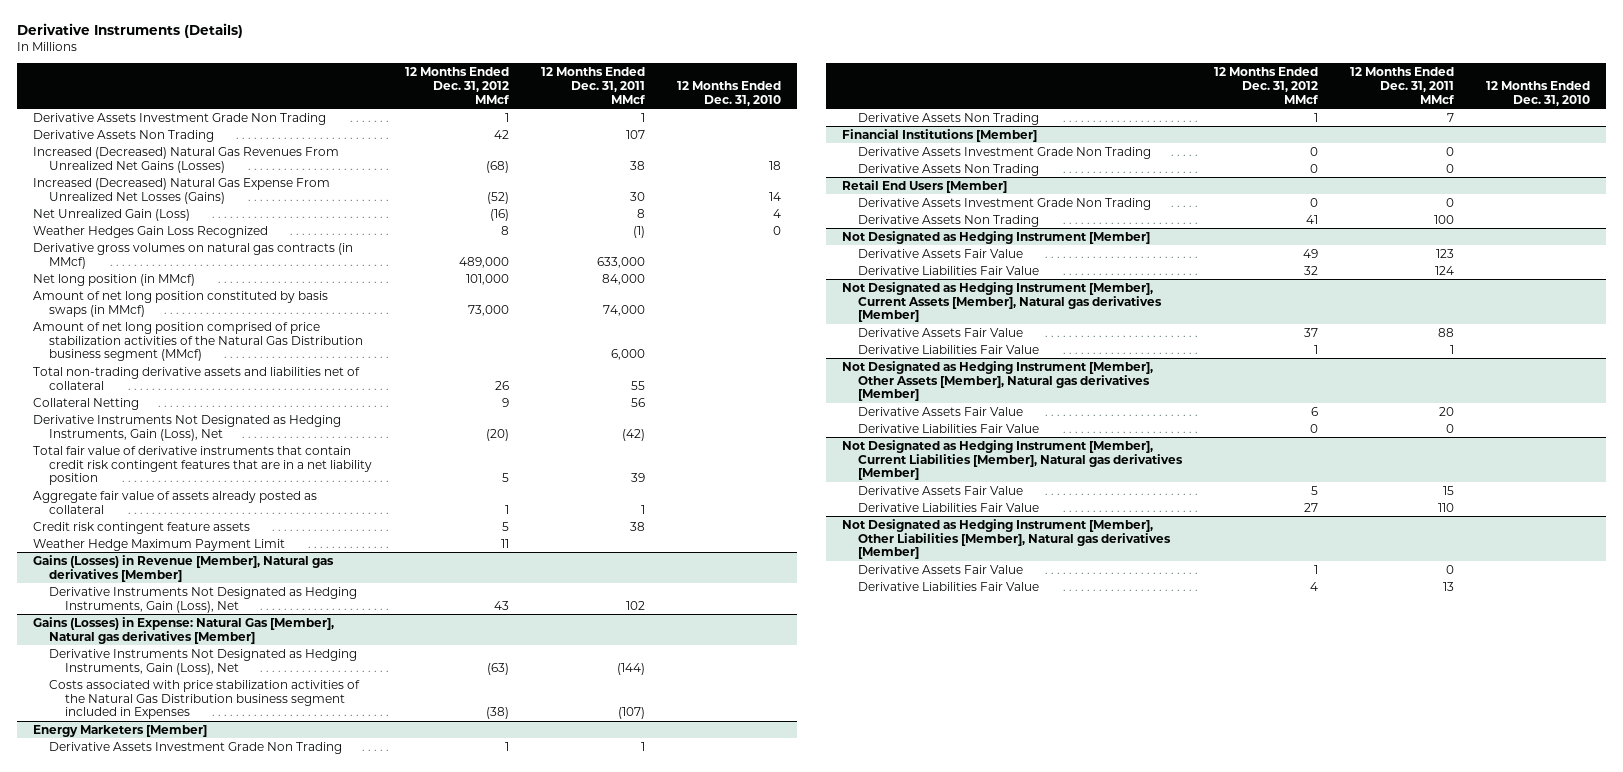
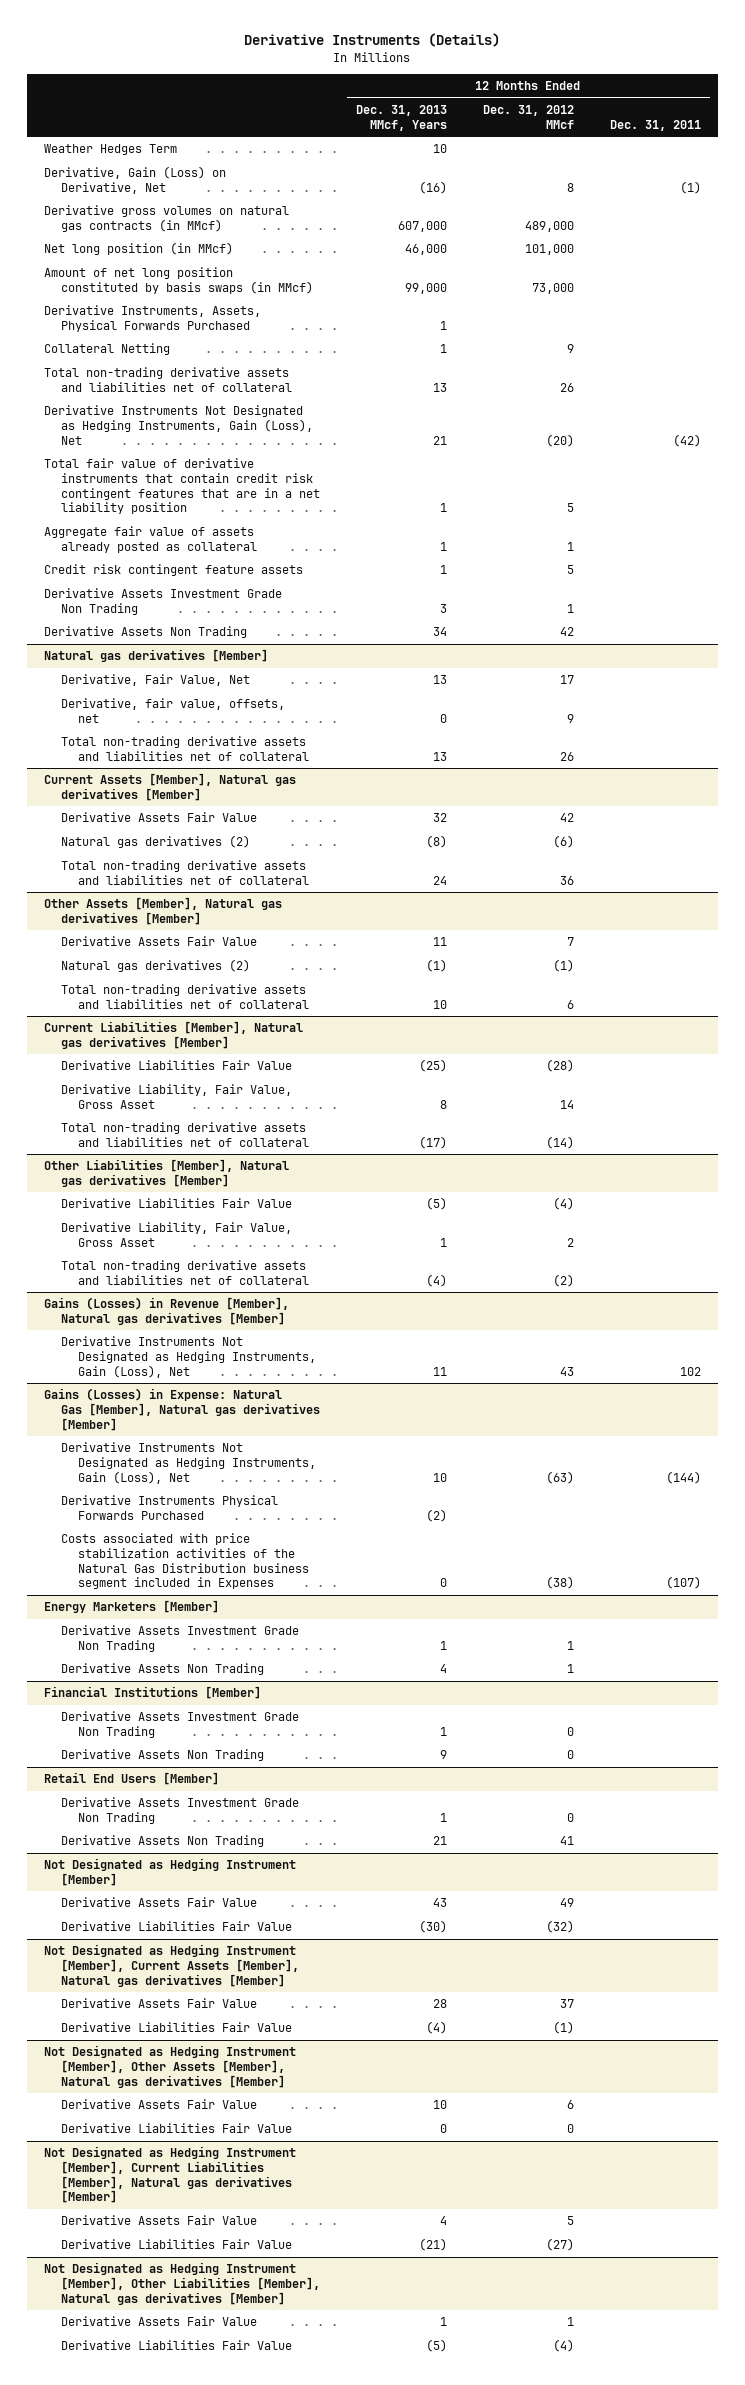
- | 12 Months Ended Dec. 31, 2012 MMcf | 12 Months Ended Dec. 31, 2011 MMcf | 12 Months Ended Dec. 31, 2010
+ | 12 Months Ended Dec. 31, 2013 MMcf, Years | 12 Months Ended Dec. 31, 2012 MMcf | 12 Months Ended Dec. 31, 2011
- Increased (Decreased) Natural Gas Revenues From Unrealized Net Gains (Losses) | (68) | 38 | 18
- Increased (Decreased) Natural Gas Expense From Unrealized Net Losses (Gains) | (52) | 30 | 14
- Net Unrealized Gain (Loss) | (16) | 8 | 4
- Weather Hedges Gain Loss Recognized | 8 | (1) | 0
+ Weather Hedges Term | 10 | |
+ Derivative, Gain (Loss) on Derivative, Net | (16) | 8 | (1)
- Amount of net long position comprised of price stabilization activities of the Natural Gas Distribution business segment (MMcf) | | 6,000 |
+ Derivative Instruments, Assets, Physical Forwards Purchased | 1 | |
moved down: Total non-trading derivative assets and liabilities net of collateral | 13 | 26 |
- Weather Hedge Maximum Payment Limit | 11 | |
moved down: Derivative Assets Investment Grade Non Trading | 3 | 1 |
moved down: Derivative Assets Non Trading | 34 | 42 |
+ Natural gas derivatives [Member]
+ Derivative, Fair Value, Net | 13 | 17 |
+ Derivative, fair value, offsets, net | 0 | 9 |
+ Total non-trading derivative assets and liabilities net of collateral | 13 | 26 |
+ Current Assets [Member], Natural gas derivatives [Member]
+ Derivative Assets Fair Value | 32 | 42 |
+ Natural gas derivatives (2) | (8) | (6) |
+ Total non-trading derivative assets and liabilities net of collateral | 24 | 36 |
+ Other Assets [Member], Natural gas derivatives [Member]
+ Derivative Assets Fair Value | 11 | 7 |
+ Natural gas derivatives (2) | (1) | (1) |
+ Total non-trading derivative assets and liabilities net of collateral | 10 | 6 |
+ Current Liabilities [Member], Natural gas derivatives [Member]
+ Derivative Liabilities Fair Value | (25) | (28) |
+ Derivative Liability, Fair Value, Gross Asset | 8 | 14 |
+ Total non-trading derivative assets and liabilities net of collateral | (17) | (14) |
+ Other Liabilities [Member], Natural gas derivatives [Member]
+ Derivative Liabilities Fair Value | (5) | (4) |
+ Derivative Liability, Fair Value, Gross Asset | 1 | 2 |
+ Total non-trading derivative assets and liabilities net of collateral | (4) | (2) |
@ Gains (Losses) in Expense: Natural Gas [Member], Natural gas derivatives [Member]
+ Derivative Instruments Physical Forwards Purchased | (2) | |
@ Not Designated as Hedging Instrument [Member]
- Derivative Liabilities Fair Value | 32 | 124 |
+ Derivative Liabilities Fair Value | (30) | (32) |
@ Not Designated as Hedging Instrument [Member], Current Assets [Member], Natural gas derivatives [Member]
- Derivative Liabilities Fair Value | 1 | 1 |
+ Derivative Liabilities Fair Value | (4) | (1) |
@ Not Designated as Hedging Instrument [Member], Current Liabilities [Member], Natural gas derivatives [Member]
- Derivative Liabilities Fair Value | 27 | 110 |
+ Derivative Liabilities Fair Value | (21) | (27) |
@ Not Designated as Hedging Instrument [Member], Other Liabilities [Member], Natural gas derivatives [Member]
- Derivative Liabilities Fair Value | 4 | 13 |
+ Derivative Liabilities Fair Value | (5) | (4) |

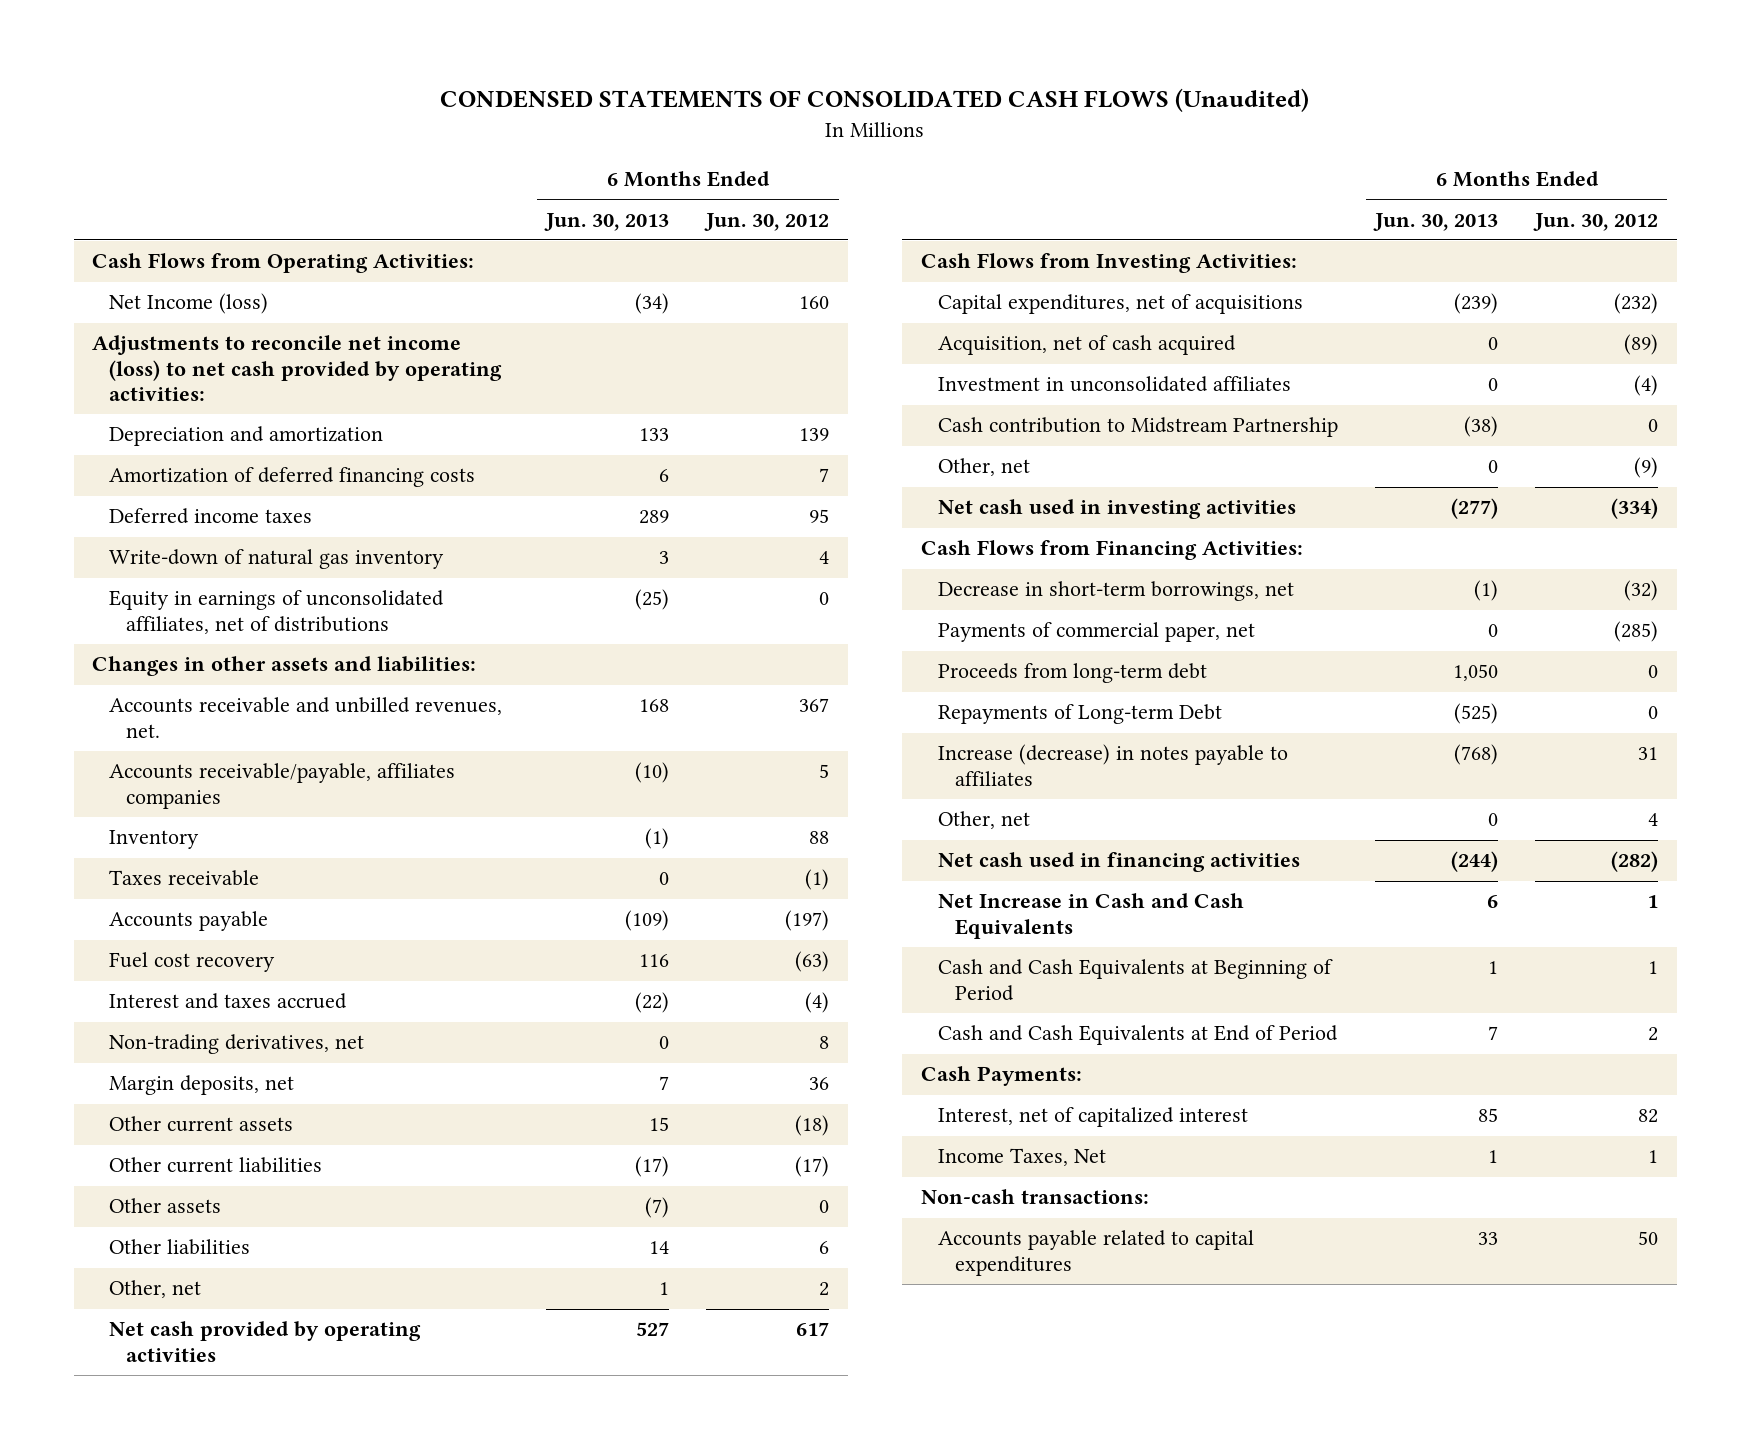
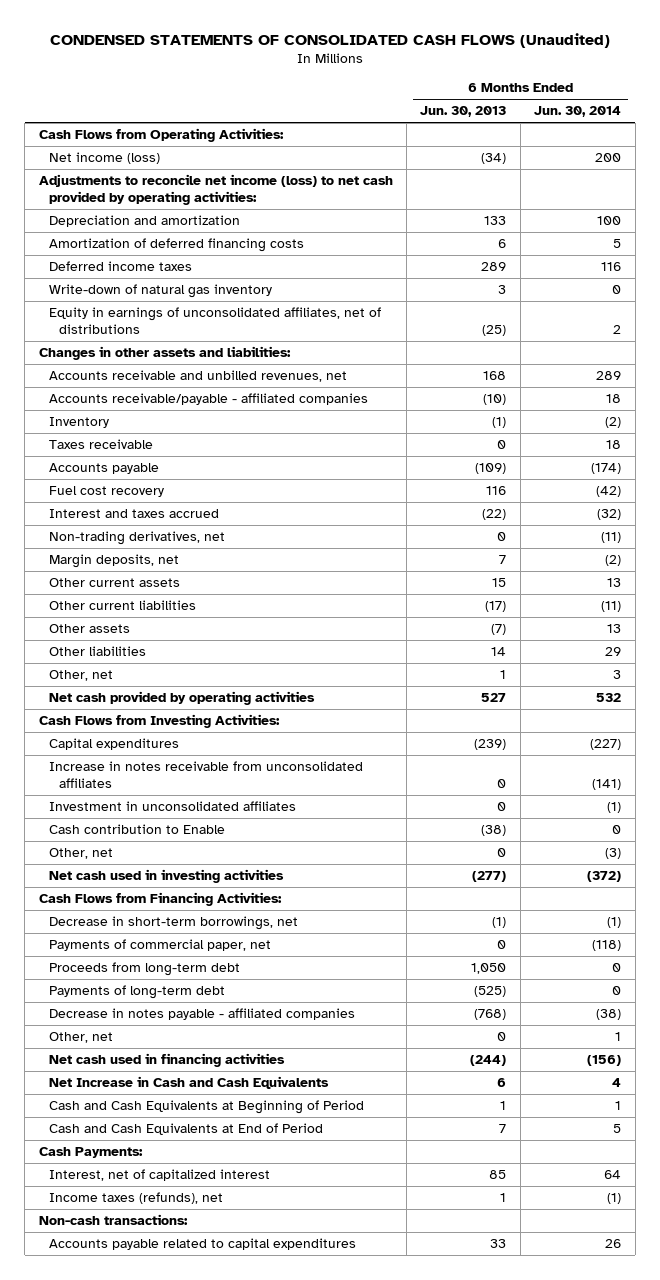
- | 6 Months Ended Jun. 30, 2013 | 6 Months Ended Jun. 30, 2012
+ | 6 Months Ended Jun. 30, 2013 | 6 Months Ended Jun. 30, 2014
- Net Income (loss) | (34) | 160
+ Net income (loss) | (34) | 200
- Accounts receivable and unbilled revenues, net. | 168 | 367
- Accounts receivable/payable, affiliates companies | (10) | 5
+ Accounts receivable and unbilled revenues, net | 168 | 289
+ Accounts receivable/payable - affiliated companies | (10) | 18
- Capital expenditures, net of acquisitions | (239) | (232)
- Acquisition, net of cash acquired | 0 | (89)
+ Capital expenditures | (239) | (227)
+ Increase in notes receivable from unconsolidated affiliates | 0 | (141)
- Cash contribution to Midstream Partnership | (38) | 0
+ Cash contribution to Enable | (38) | 0
- Repayments of Long-term Debt | (525) | 0
- Increase (decrease) in notes payable to affiliates | (768) | 31
+ Payments of long-term debt | (525) | 0
+ Decrease in notes payable - affiliated companies | (768) | (38)
- Income Taxes, Net | 1 | 1
+ Income taxes (refunds), net | 1 | (1)

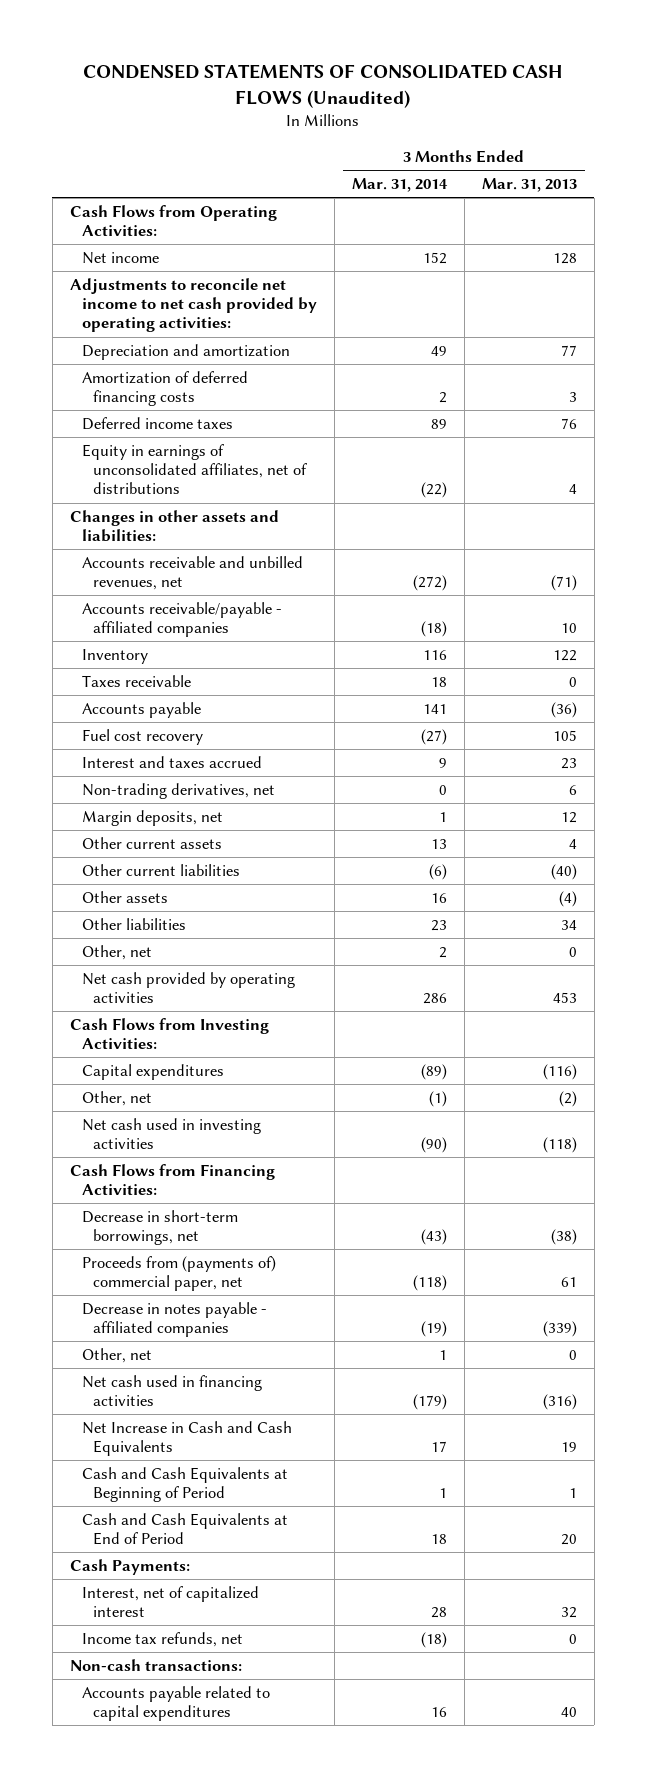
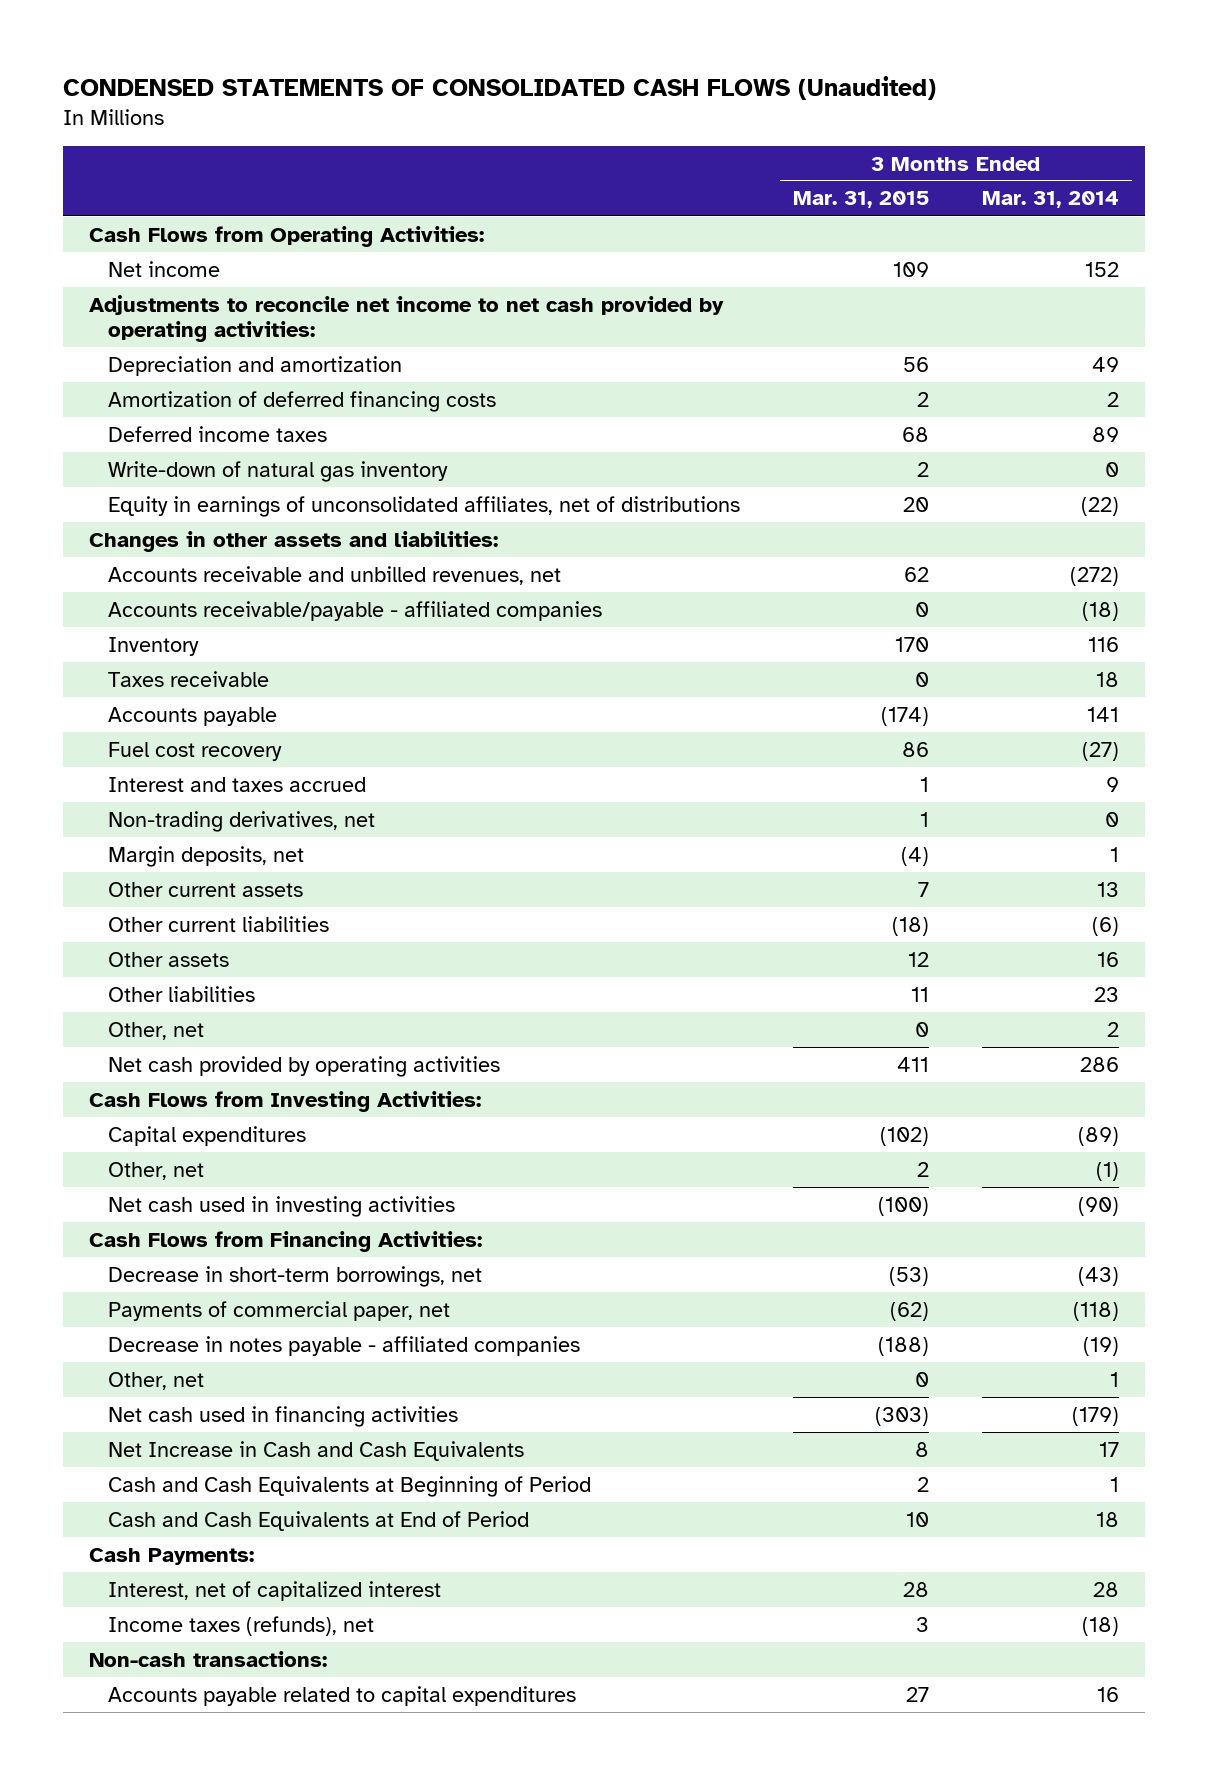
- | 3 Months Ended Mar. 31, 2014 | 3 Months Ended Mar. 31, 2013
+ | 3 Months Ended Mar. 31, 2015 | 3 Months Ended Mar. 31, 2014
+ Write-down of natural gas inventory | 2 | 0
- Proceeds from (payments of) commercial paper, net | (118) | 61
+ Payments of commercial paper, net | (62) | (118)
- Income tax refunds, net | (18) | 0
+ Income taxes (refunds), net | 3 | (18)

